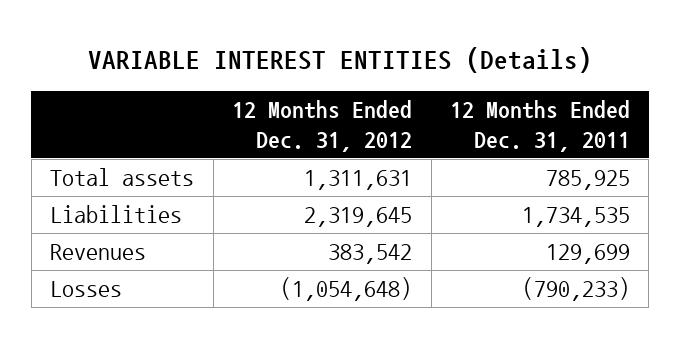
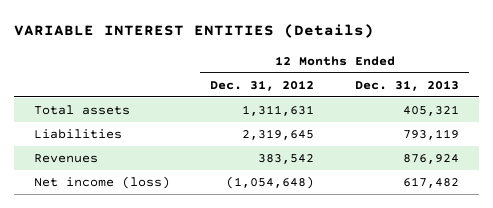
- | 12 Months Ended Dec. 31, 2012 | 12 Months Ended Dec. 31, 2011
+ | 12 Months Ended Dec. 31, 2012 | 12 Months Ended Dec. 31, 2013
- Losses | (1,054,648) | (790,233)
+ Net income (loss) | (1,054,648) | 617,482

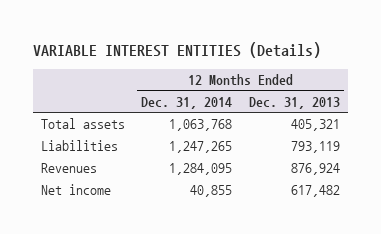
- | 12 Months Ended Dec. 31, 2012 | 12 Months Ended Dec. 31, 2013
+ | 12 Months Ended Dec. 31, 2014 | 12 Months Ended Dec. 31, 2013
- Net income (loss) | (1,054,648) | 617,482
+ Net income | 40,855 | 617,482

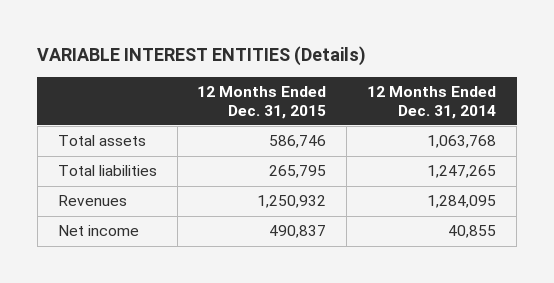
- | 12 Months Ended Dec. 31, 2014 | 12 Months Ended Dec. 31, 2013
+ | 12 Months Ended Dec. 31, 2015 | 12 Months Ended Dec. 31, 2014
- Liabilities | 1,247,265 | 793,119
+ Total liabilities | 265,795 | 1,247,265

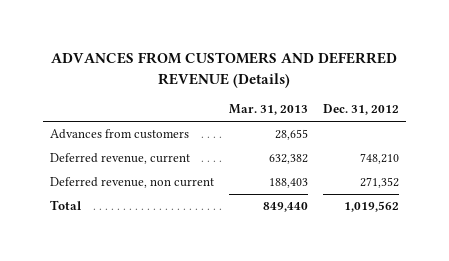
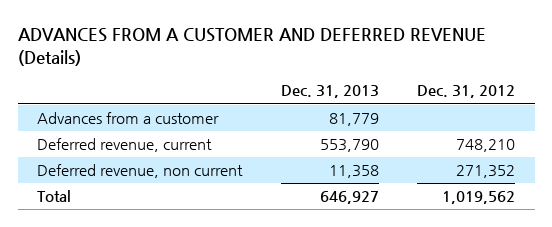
- ADVANCES FROM CUSTOMERS AND DEFERRED REVENUE (Details)
+ ADVANCES FROM A CUSTOMER AND DEFERRED REVENUE (Details)
- | Mar. 31, 2013 | Dec. 31, 2012
+ | Dec. 31, 2013 | Dec. 31, 2012
- Advances from customers | 28,655 |
+ Advances from a customer | 81,779 |

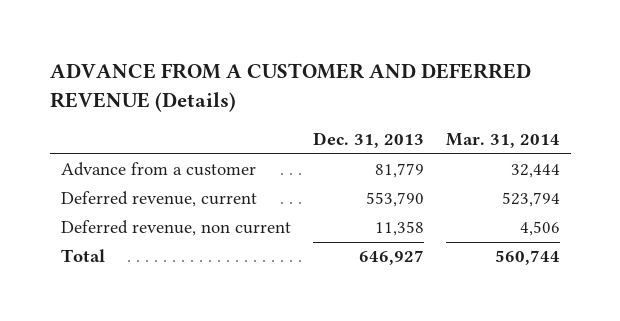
- ADVANCES FROM A CUSTOMER AND DEFERRED REVENUE (Details)
+ ADVANCE FROM A CUSTOMER AND DEFERRED REVENUE (Details)
- | Dec. 31, 2013 | Dec. 31, 2012
+ | Dec. 31, 2013 | Mar. 31, 2014
- Advances from a customer | 81,779 |
+ Advance from a customer | 81,779 | 32,444

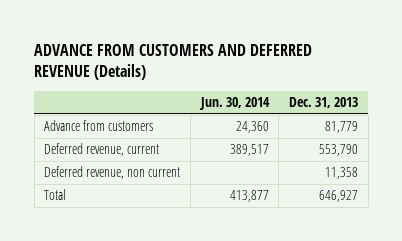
- ADVANCE FROM A CUSTOMER AND DEFERRED REVENUE (Details)
+ ADVANCE FROM CUSTOMERS AND DEFERRED REVENUE (Details)
- | Dec. 31, 2013 | Mar. 31, 2014
+ | Jun. 30, 2014 | Dec. 31, 2013
- Advance from a customer | 81,779 | 32,444
+ Advance from customers | 24,360 | 81,779

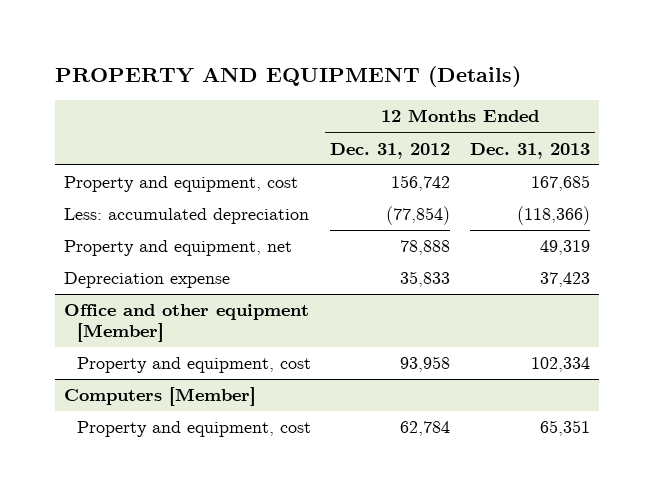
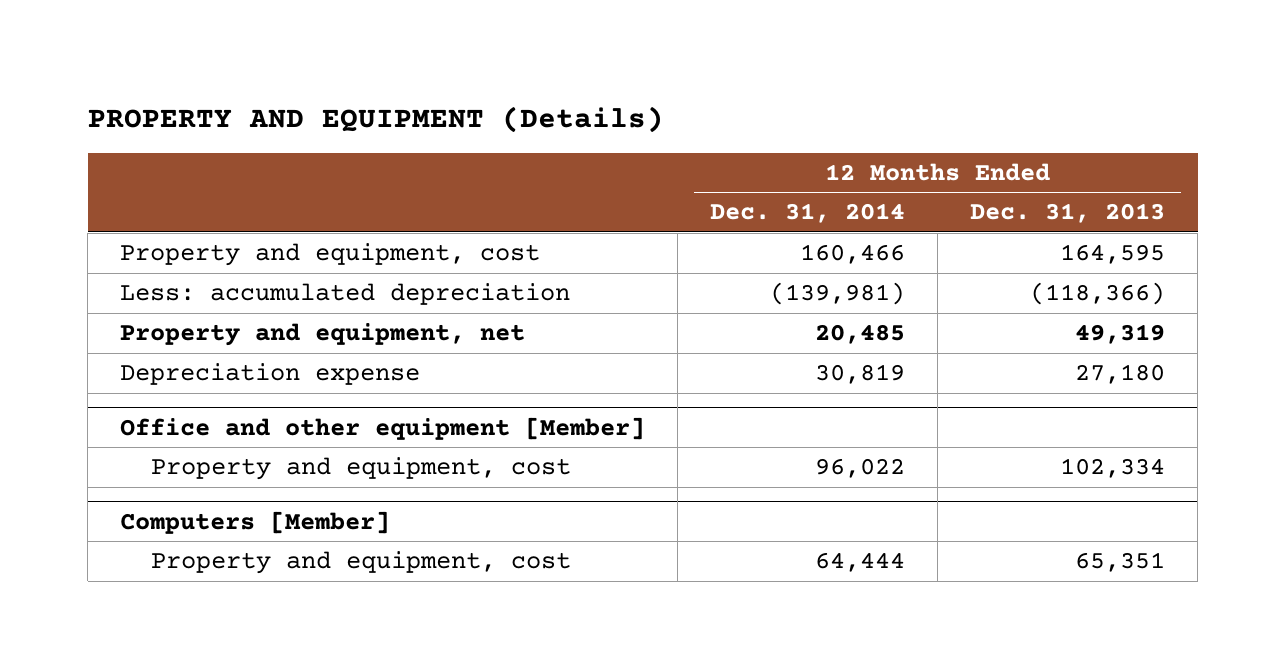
- | 12 Months Ended Dec. 31, 2012 | 12 Months Ended Dec. 31, 2013
+ | 12 Months Ended Dec. 31, 2014 | 12 Months Ended Dec. 31, 2013
- Property and equipment, cost | 156,742 | 167,685
+ Property and equipment, cost | 160,466 | 164,595
- Depreciation expense | 35,833 | 37,423
+ Depreciation expense | 30,819 | 27,180

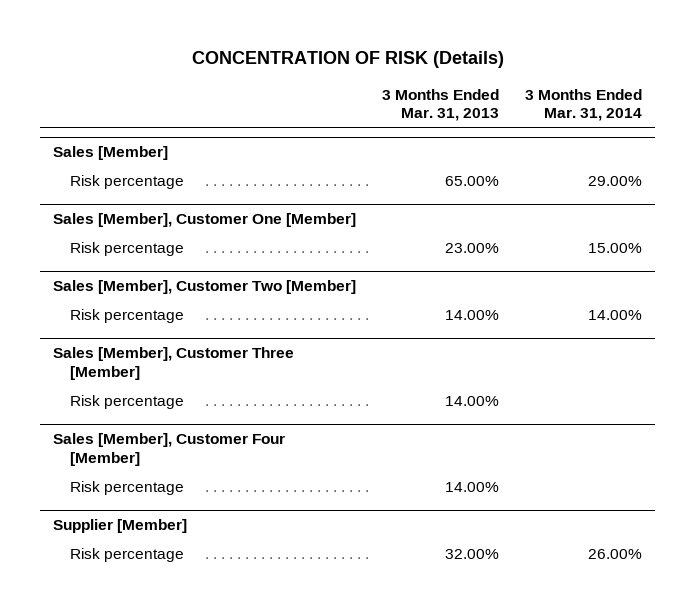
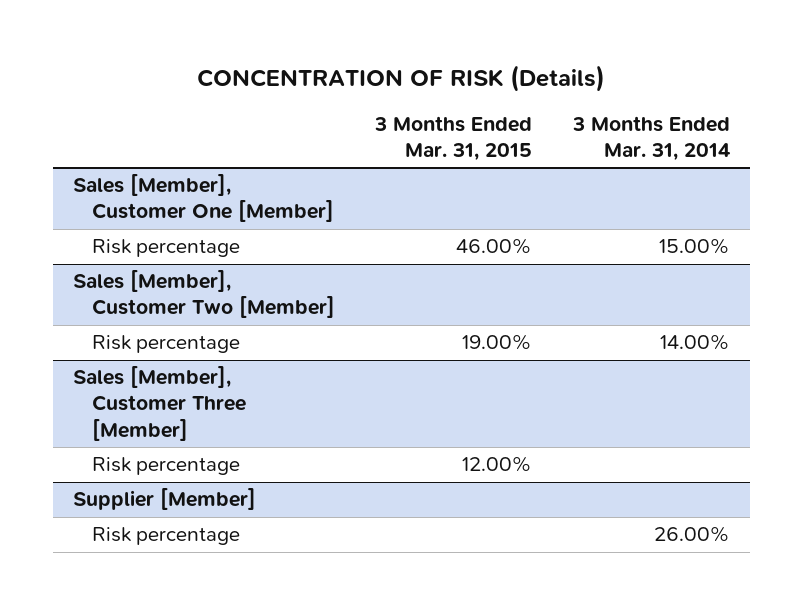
- | 3 Months Ended Mar. 31, 2013 | 3 Months Ended Mar. 31, 2014
+ | 3 Months Ended Mar. 31, 2015 | 3 Months Ended Mar. 31, 2014
- Sales [Member]
- Risk percentage | 65.00% | 29.00%
- Sales [Member], Customer Four [Member]
- Risk percentage | 14.00% |

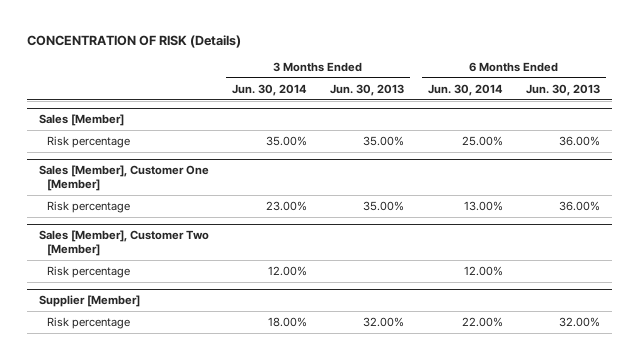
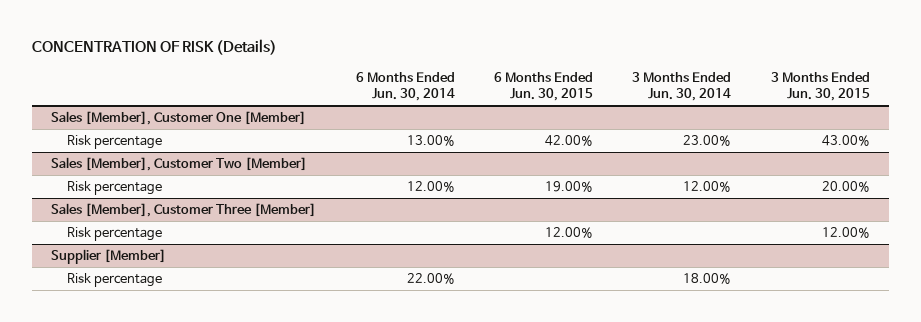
- | 3 Months Ended Jun. 30, 2014 | 3 Months Ended Jun. 30, 2013 | 6 Months Ended Jun. 30, 2014 | 6 Months Ended Jun. 30, 2013
+ | 6 Months Ended Jun. 30, 2014 | 6 Months Ended Jun. 30, 2015 | 3 Months Ended Jun. 30, 2014 | 3 Months Ended Jun. 30, 2015
- Sales [Member]
- Risk percentage | 35.00% | 35.00% | 25.00% | 36.00%
+ Sales [Member], Customer Three [Member]
+ Risk percentage | | 12.00% | | 12.00%

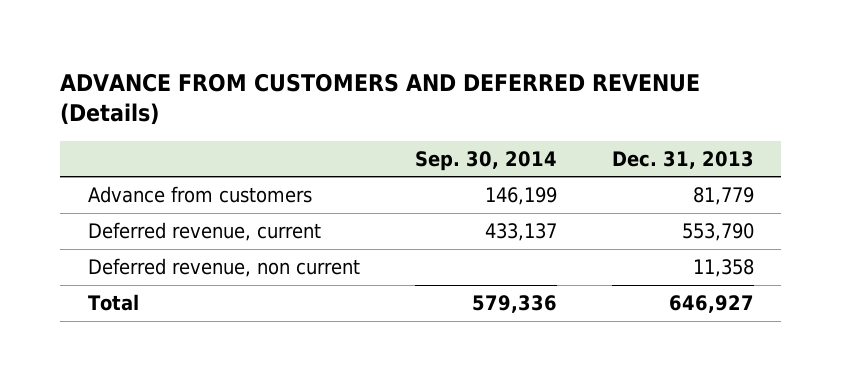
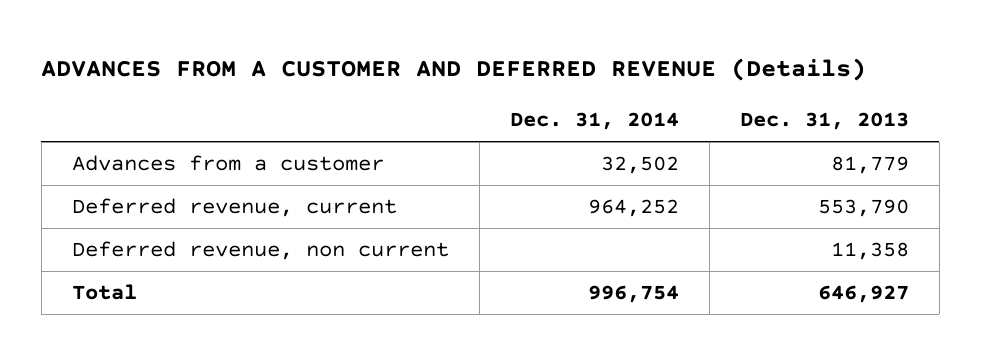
- ADVANCE FROM CUSTOMERS AND DEFERRED REVENUE (Details)
+ ADVANCES FROM A CUSTOMER AND DEFERRED REVENUE (Details)
- | Sep. 30, 2014 | Dec. 31, 2013
+ | Dec. 31, 2014 | Dec. 31, 2013
- Advance from customers | 146,199 | 81,779
+ Advances from a customer | 32,502 | 81,779

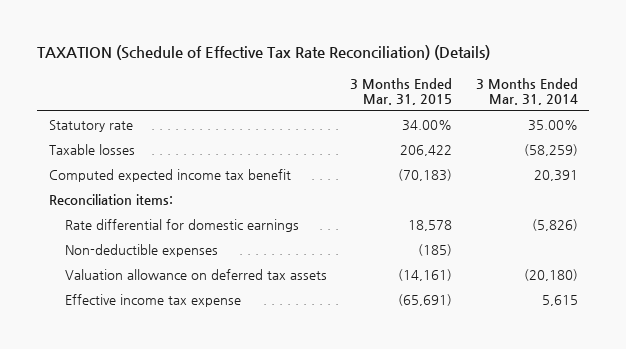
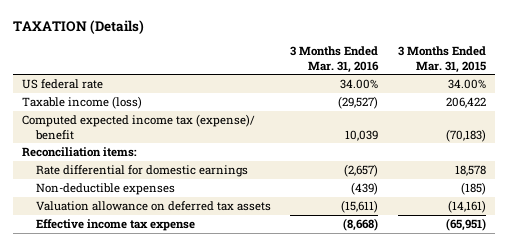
- TAXATION (Schedule of Effective Tax Rate Reconciliation) (Details)
+ TAXATION (Details)
- | 3 Months Ended Mar. 31, 2015 | 3 Months Ended Mar. 31, 2014
+ | 3 Months Ended Mar. 31, 2016 | 3 Months Ended Mar. 31, 2015
- Statutory rate | 34.00% | 35.00%
- Taxable losses | 206,422 | (58,259)
- Computed expected income tax benefit | (70,183) | 20,391
+ US federal rate | 34.00% | 34.00%
+ Taxable income (loss) | (29,527) | 206,422
+ Computed expected income tax (expense)/ benefit | 10,039 | (70,183)
- Effective income tax expense | (65,691) | 5,615
+ Effective income tax expense | (8,668) | (65,951)

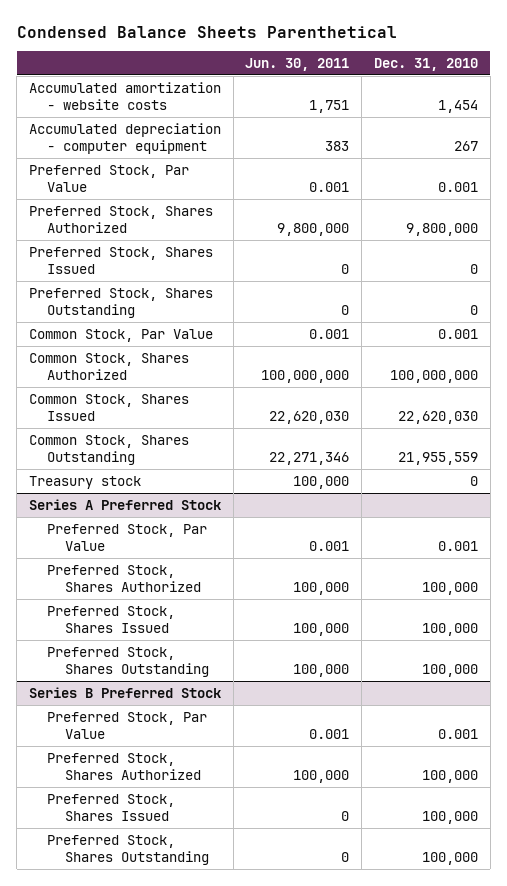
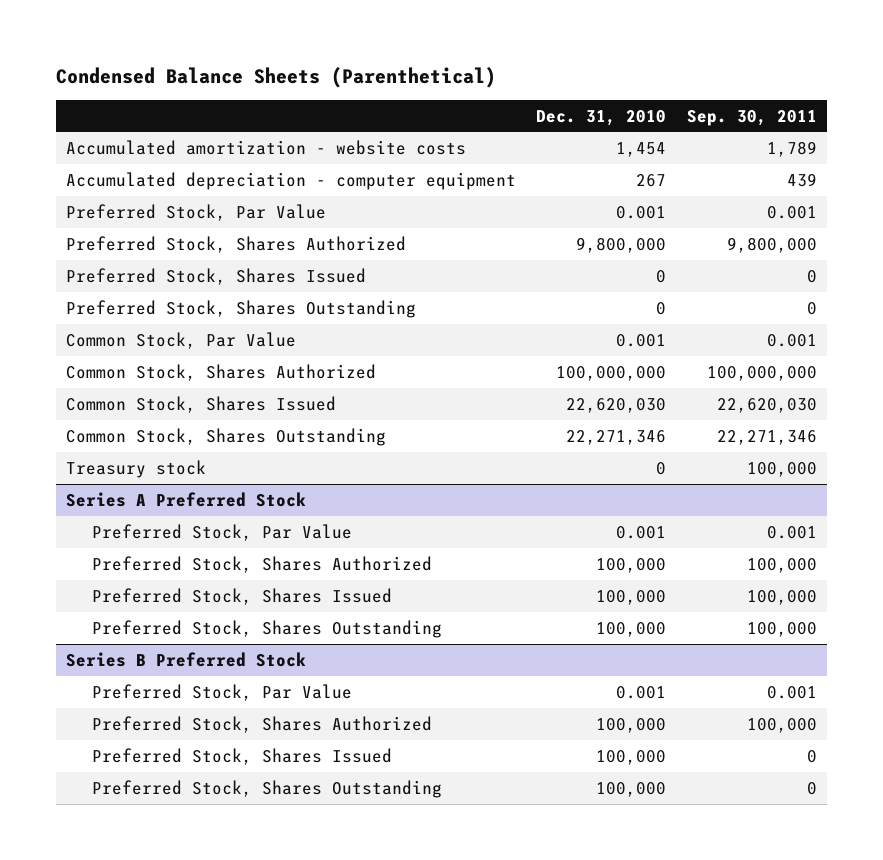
- Condensed Balance Sheets Parenthetical
+ Condensed Balance Sheets (Parenthetical)
- | Jun. 30, 2011 | Dec. 31, 2010
+ | Dec. 31, 2010 | Sep. 30, 2011
- Common Stock, Shares Outstanding | 22,271,346 | 21,955,559
+ Common Stock, Shares Outstanding | 22,271,346 | 22,271,346

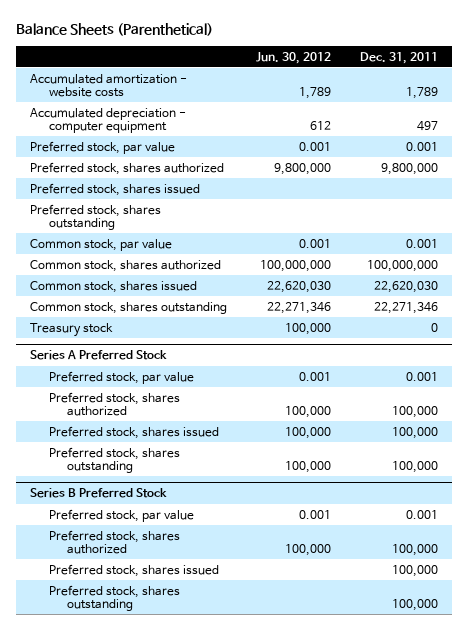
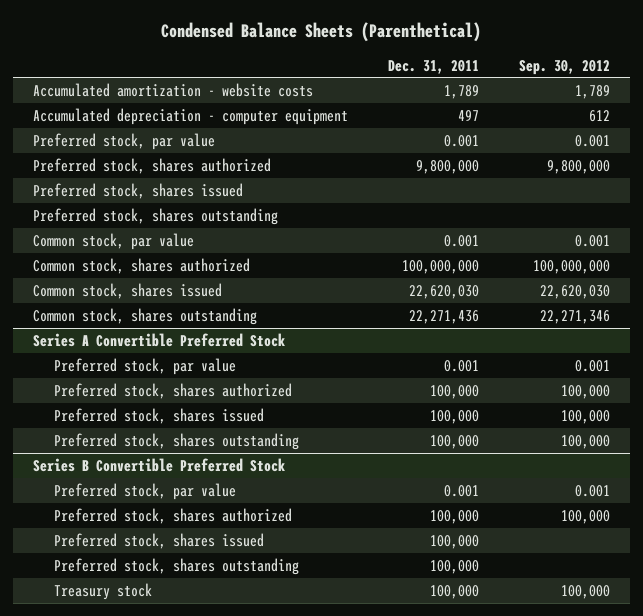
- Balance Sheets (Parenthetical)
+ Condensed Balance Sheets (Parenthetical)
- | Jun. 30, 2012 | Dec. 31, 2011
+ | Dec. 31, 2011 | Sep. 30, 2012
- Common stock, shares outstanding | 22,271,346 | 22,271,346
- Treasury stock | 100,000 | 0
- Series A Preferred Stock
+ Common stock, shares outstanding | 22,271,436 | 22,271,346
+ Series A Convertible Preferred Stock
- Series B Preferred Stock
+ Series B Convertible Preferred Stock
+ Treasury stock | 100,000 | 100,000

